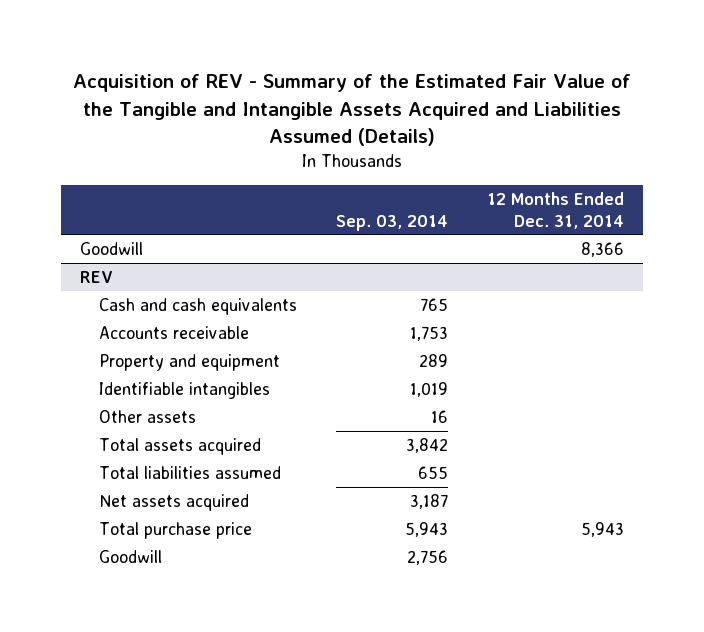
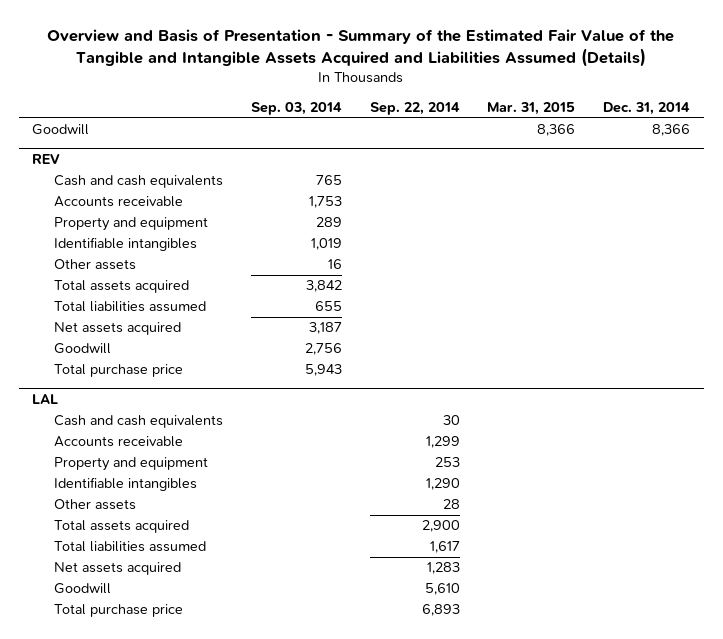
- Acquisition of REV - Summary of the Estimated Fair Value of the Tangible and Intangible Assets Acquired and Liabilities Assumed (Details)
+ Overview and Basis of Presentation - Summary of the Estimated Fair Value of the Tangible and Intangible Assets Acquired and Liabilities Assumed (Details)
- | Sep. 03, 2014 | 12 Months Ended Dec. 31, 2014
+ | Sep. 03, 2014 | Sep. 22, 2014 | Mar. 31, 2015 | Dec. 31, 2014
@ REV
moved down: Total purchase price | 5,943 | | |
+ LAL
+ Cash and cash equivalents | | 30 | |
+ Accounts receivable | | 1,299 | |
+ Property and equipment | | 253 | |
+ Identifiable intangibles | | 1,290 | |
+ Other assets | | 28 | |
+ Total assets acquired | | 2,900 | |
+ Total liabilities assumed | | 1,617 | |
+ Net assets acquired | | 1,283 | |
+ Goodwill | | 5,610 | |
+ Total purchase price | | 6,893 | |

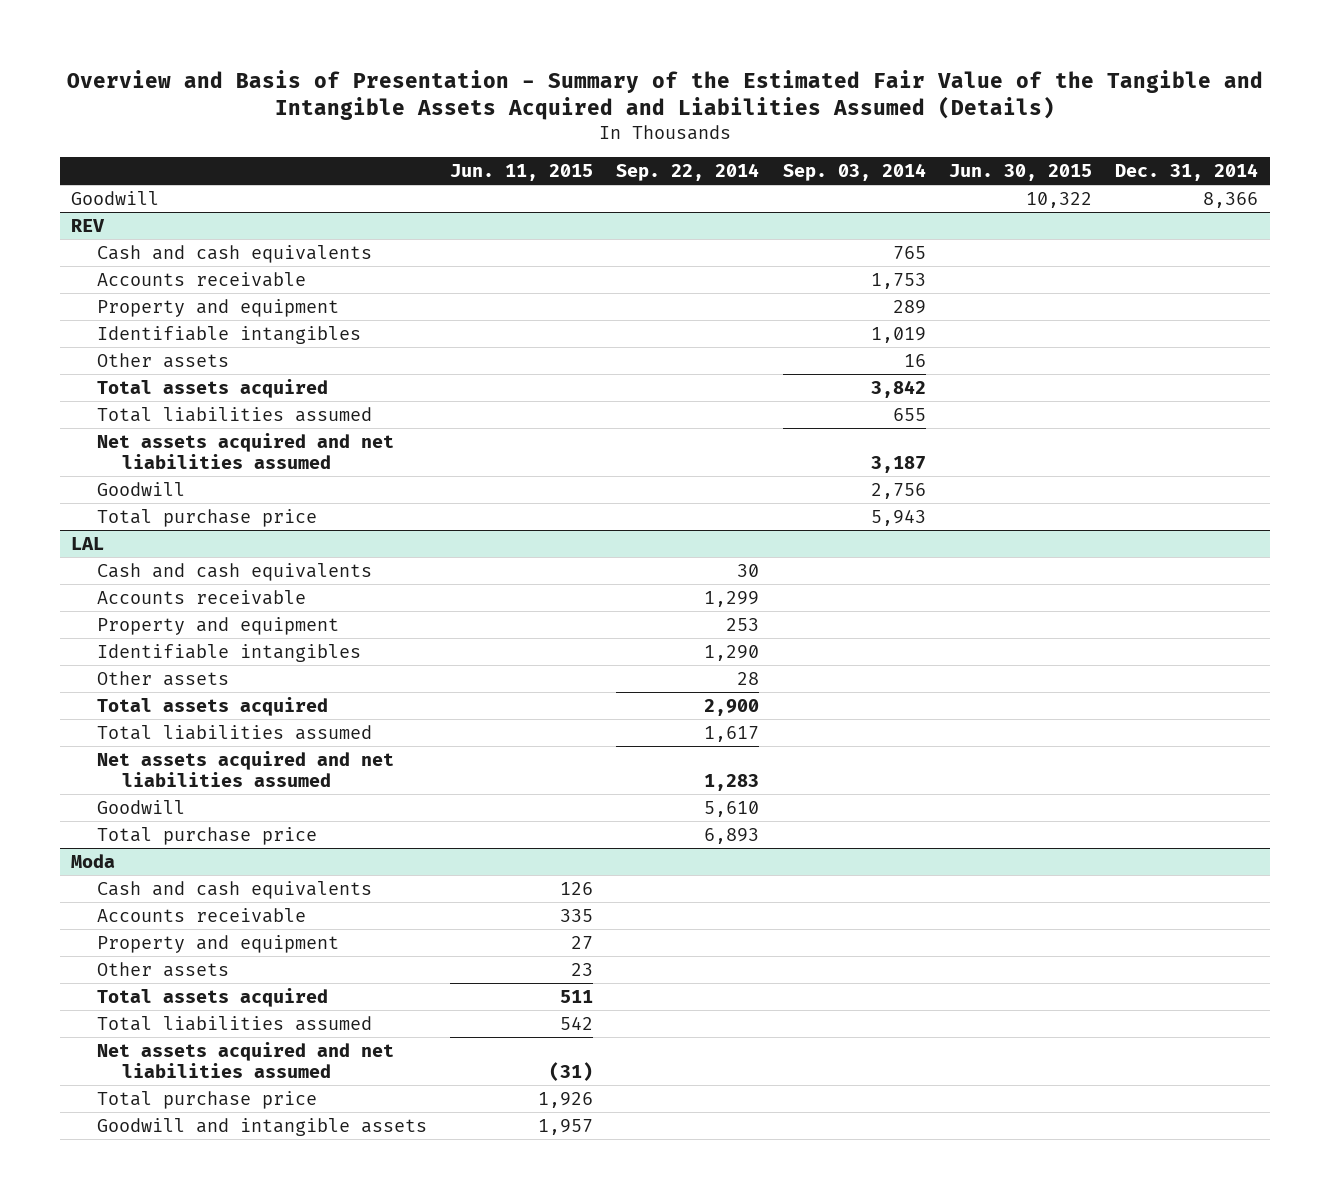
- | Sep. 03, 2014 | Sep. 22, 2014 | Mar. 31, 2015 | Dec. 31, 2014
+ | Jun. 11, 2015 | Sep. 22, 2014 | Sep. 03, 2014 | Jun. 30, 2015 | Dec. 31, 2014
@ REV
- Net assets acquired | 3,187 | | |
+ Net assets acquired and net liabilities assumed | | | 3,187 | |
@ LAL
- Net assets acquired | | 1,283 | |
+ Net assets acquired and net liabilities assumed | | 1,283 | | |
+ Moda
+ Cash and cash equivalents | 126 | | | |
+ Accounts receivable | 335 | | | |
+ Property and equipment | 27 | | | |
+ Other assets | 23 | | | |
+ Total assets acquired | 511 | | | |
+ Total liabilities assumed | 542 | | | |
+ Net assets acquired and net liabilities assumed | (31) | | | |
+ Total purchase price | 1,926 | | | |
+ Goodwill and intangible assets | 1,957 | | | |

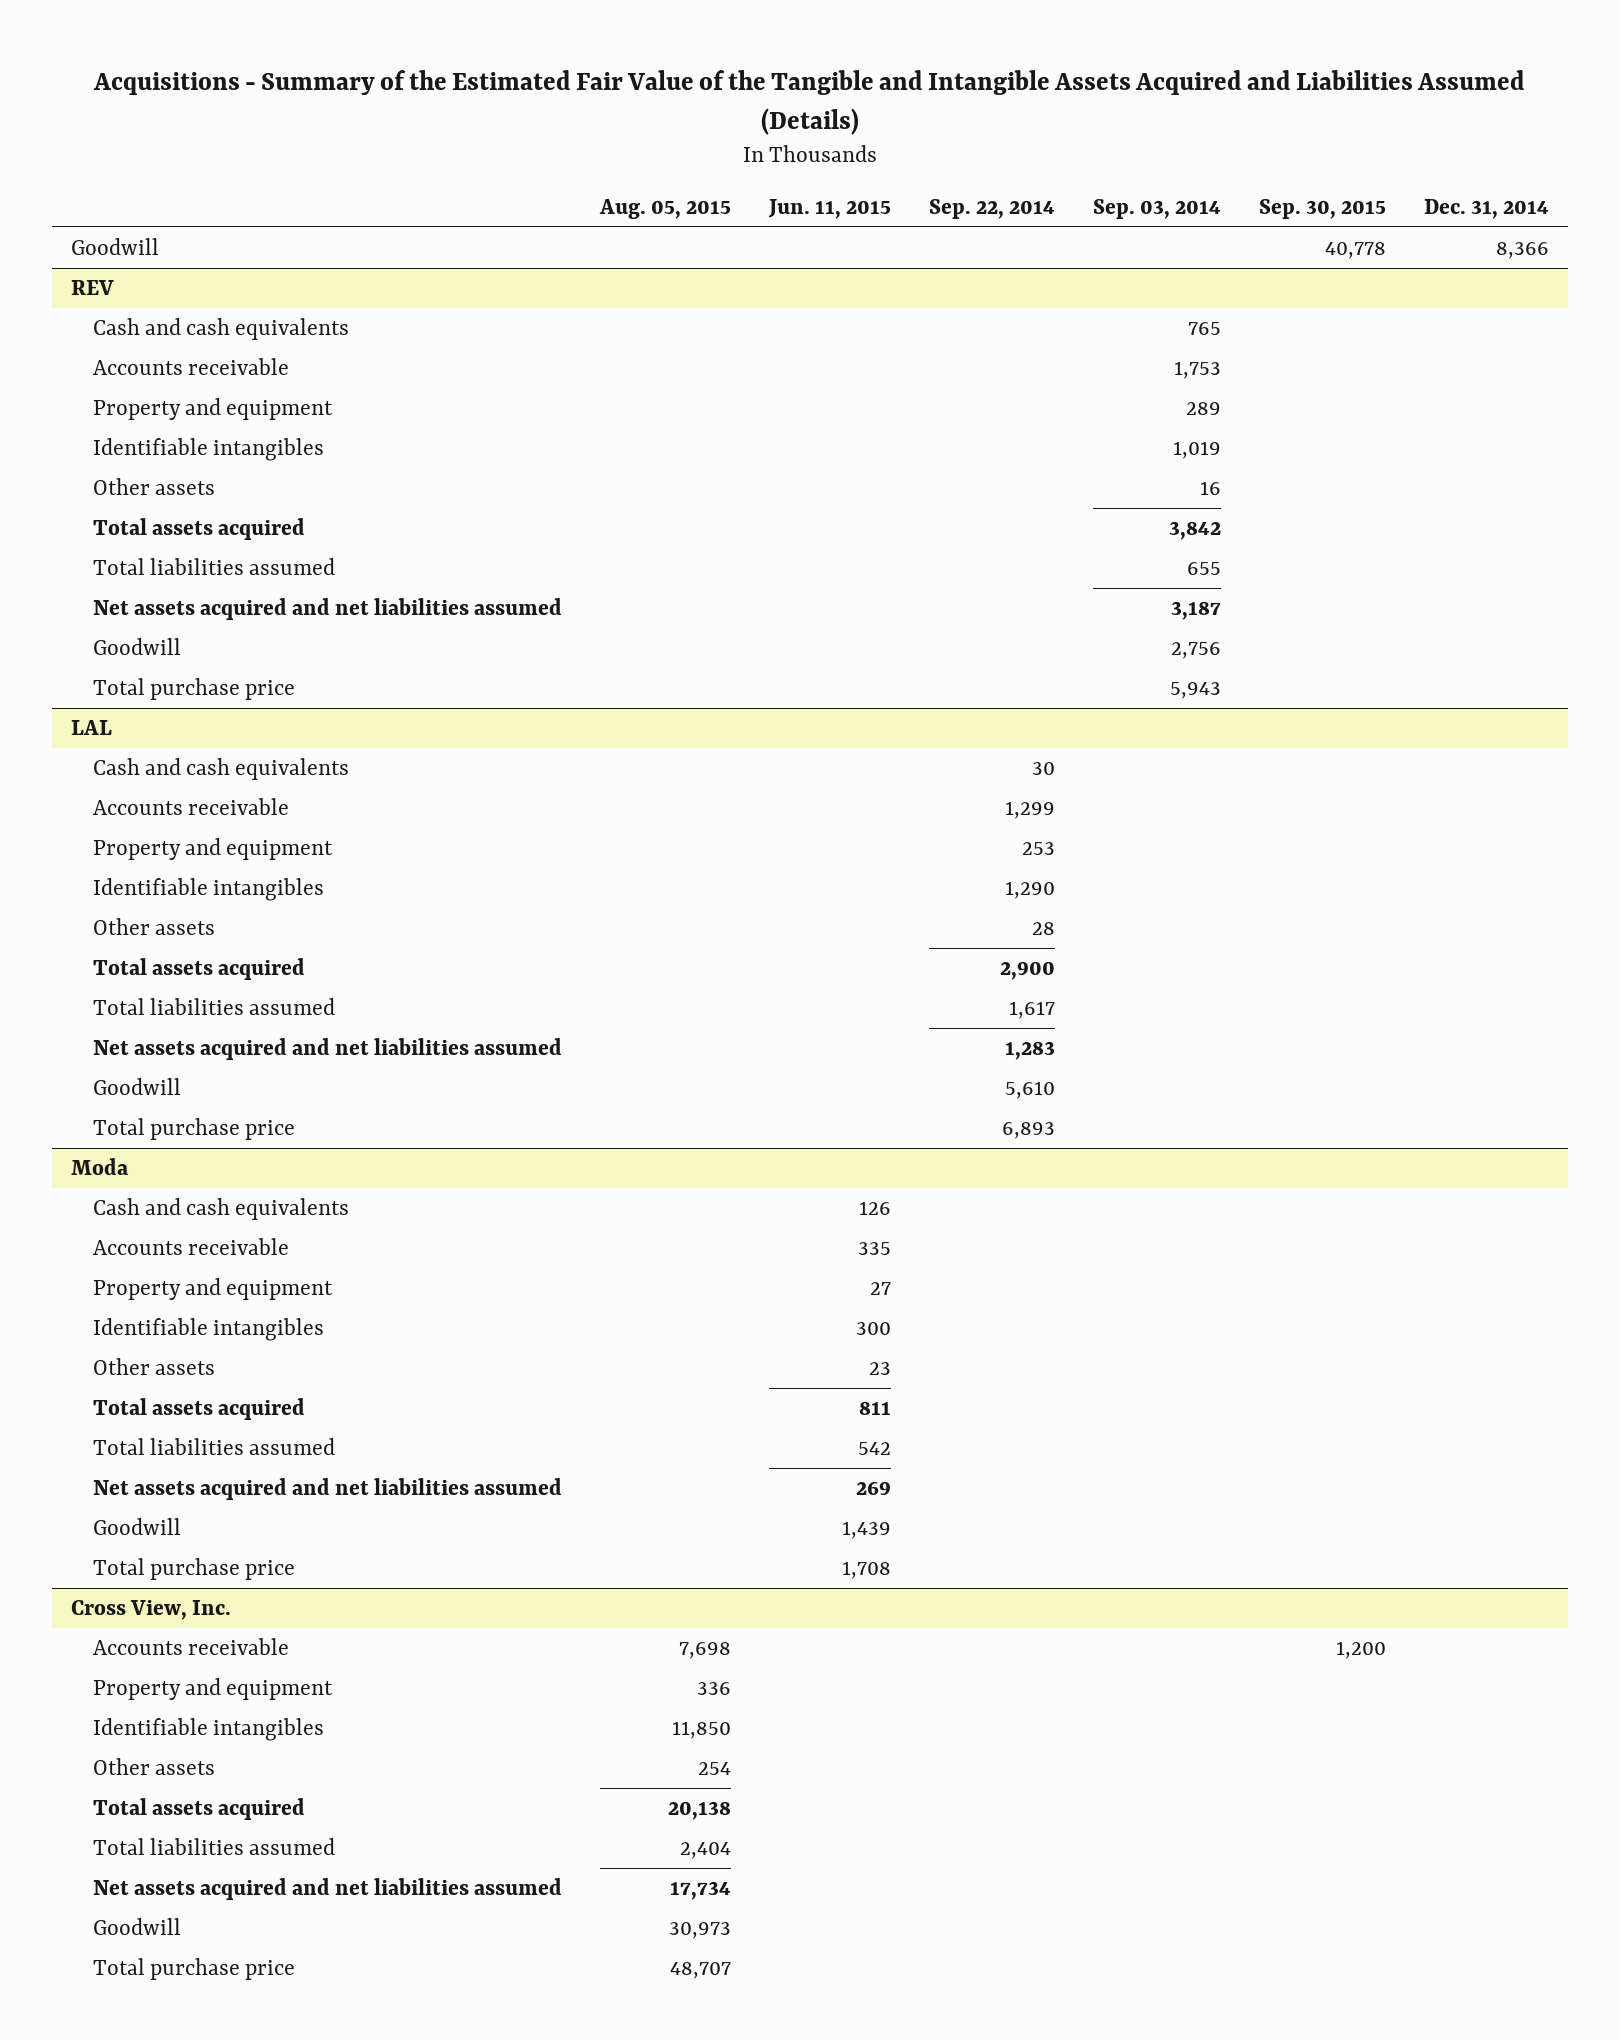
- Overview and Basis of Presentation - Summary of the Estimated Fair Value of the Tangible and Intangible Assets Acquired and Liabilities Assumed (Details)
+ Acquisitions - Summary of the Estimated Fair Value of the Tangible and Intangible Assets Acquired and Liabilities Assumed (Details)
- | Jun. 11, 2015 | Sep. 22, 2014 | Sep. 03, 2014 | Jun. 30, 2015 | Dec. 31, 2014
+ | Aug. 05, 2015 | Jun. 11, 2015 | Sep. 22, 2014 | Sep. 03, 2014 | Sep. 30, 2015 | Dec. 31, 2014
@ Moda
+ Identifiable intangibles | | 300 | | | |
- Total assets acquired | 511 | | | |
+ Total assets acquired | | 811 | | | |
- Net assets acquired and net liabilities assumed | (31) | | | |
- Total purchase price | 1,926 | | | |
- Goodwill and intangible assets | 1,957 | | | |
+ Net assets acquired and net liabilities assumed | | 269 | | | |
+ Goodwill | | 1,439 | | | |
+ Total purchase price | | 1,708 | | | |
+ Cross View, Inc.
+ Accounts receivable | 7,698 | | | | 1,200 |
+ Property and equipment | 336 | | | | |
+ Identifiable intangibles | 11,850 | | | | |
+ Other assets | 254 | | | | |
+ Total assets acquired | 20,138 | | | | |
+ Total liabilities assumed | 2,404 | | | | |
+ Net assets acquired and net liabilities assumed | 17,734 | | | | |
+ Goodwill | 30,973 | | | | |
+ Total purchase price | 48,707 | | | | |

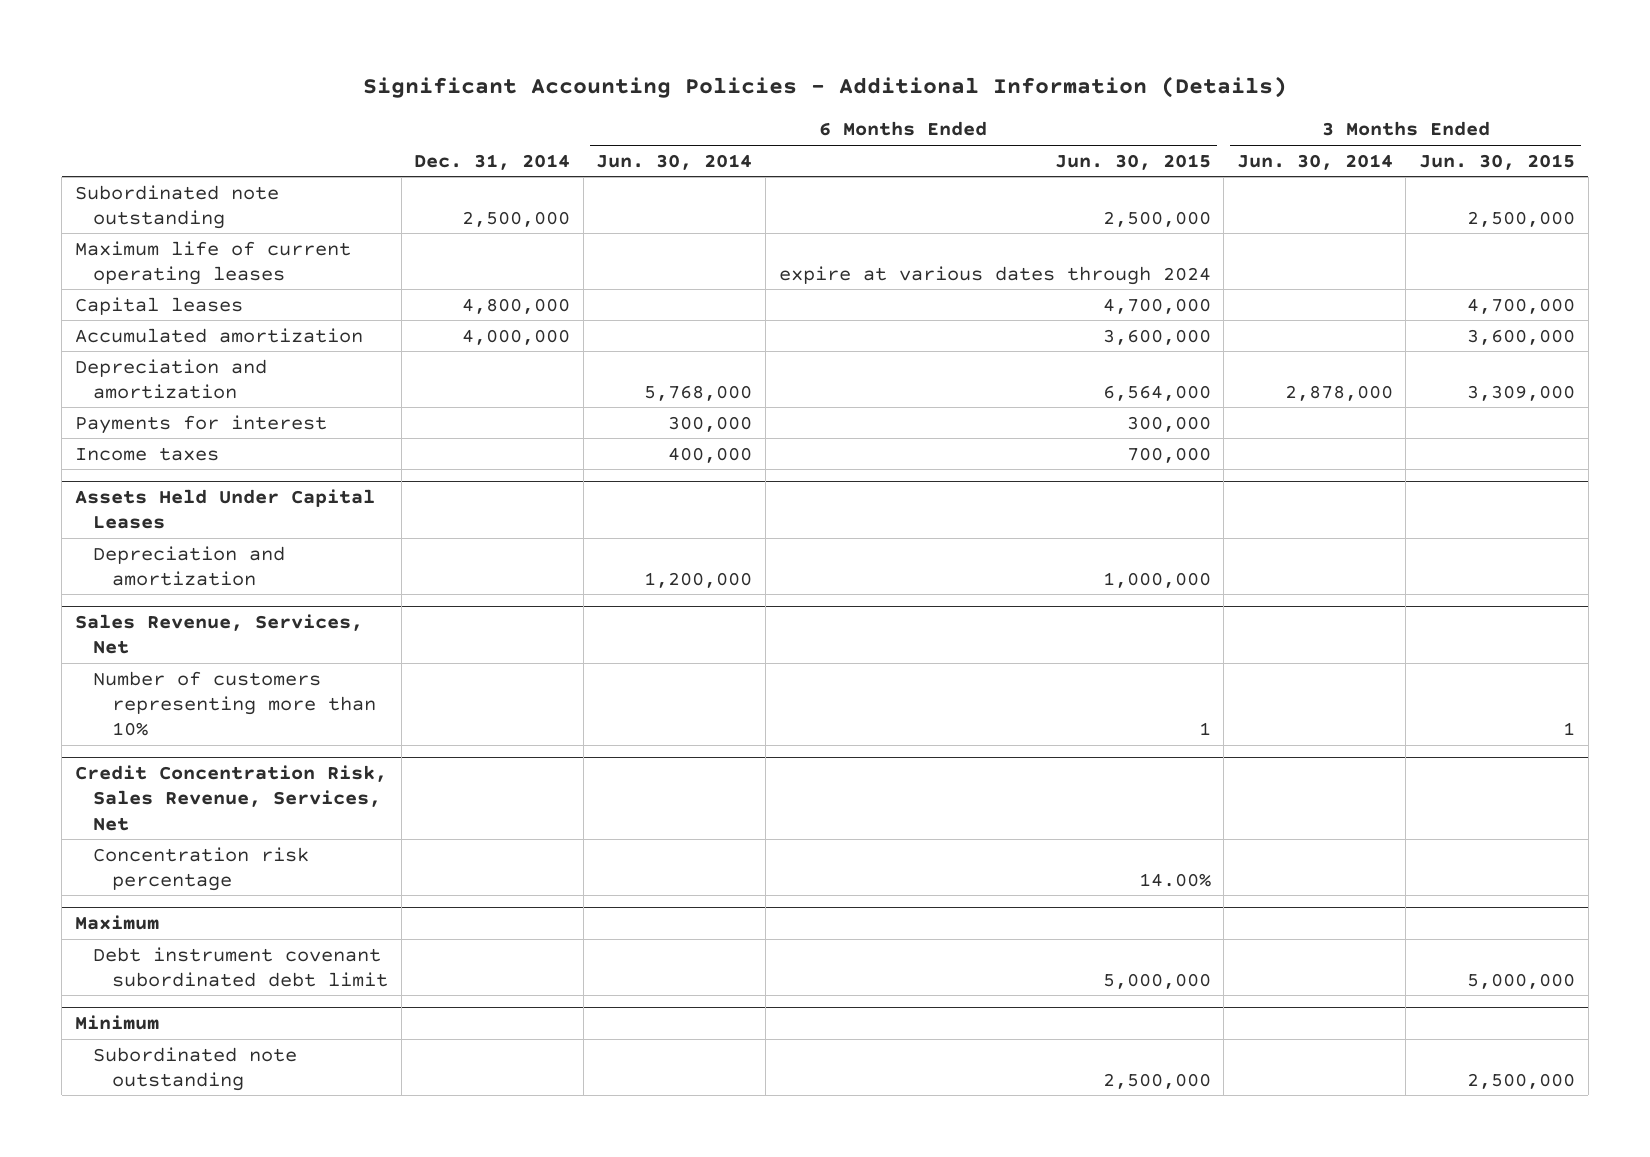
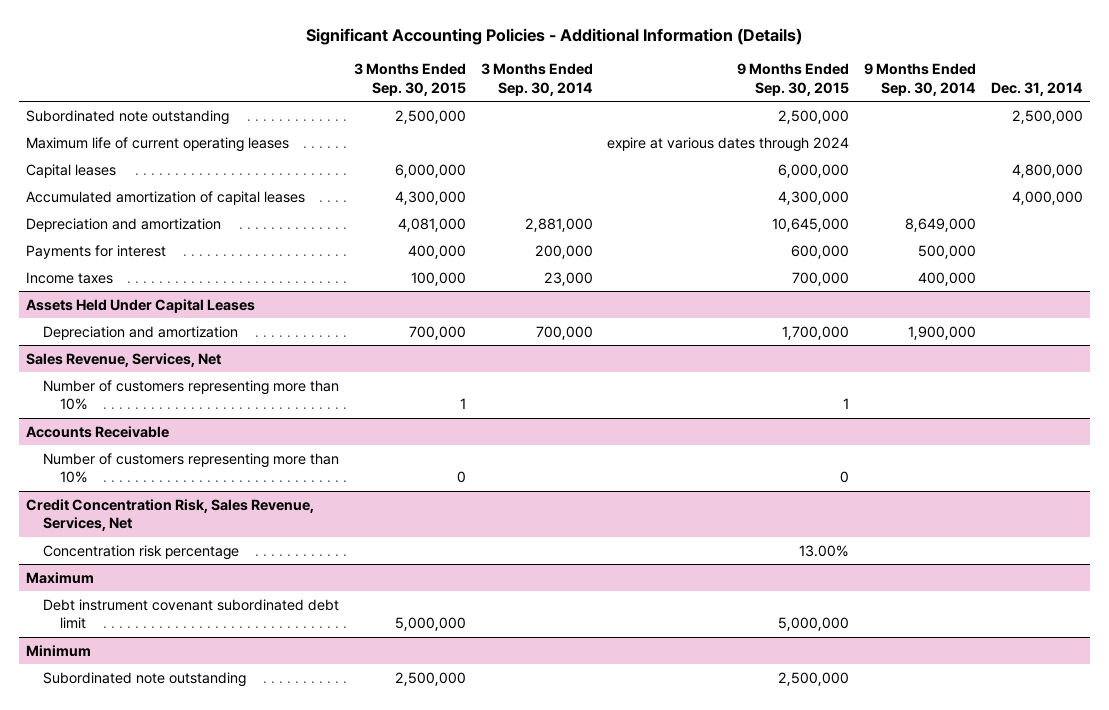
- | Dec. 31, 2014 | 6 Months Ended Jun. 30, 2014 | 6 Months Ended Jun. 30, 2015 | 3 Months Ended Jun. 30, 2014 | 3 Months Ended Jun. 30, 2015
+ | 3 Months Ended Sep. 30, 2015 | 3 Months Ended Sep. 30, 2014 | 9 Months Ended Sep. 30, 2015 | 9 Months Ended Sep. 30, 2014 | Dec. 31, 2014
- Accumulated amortization | 4,000,000 | | 3,600,000 | | 3,600,000
+ Accumulated amortization of capital leases | 4,300,000 | | 4,300,000 | | 4,000,000
+ Accounts Receivable
+ Number of customers representing more than 10% | 0 | | 0 | |

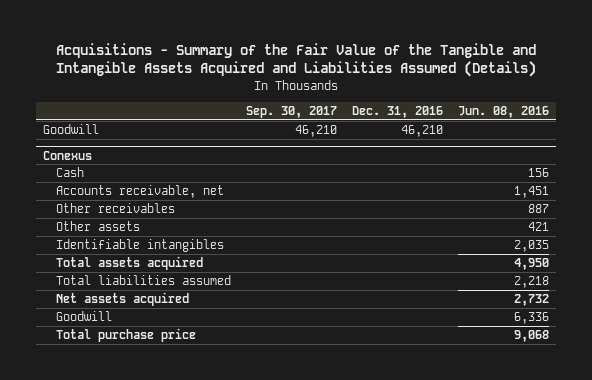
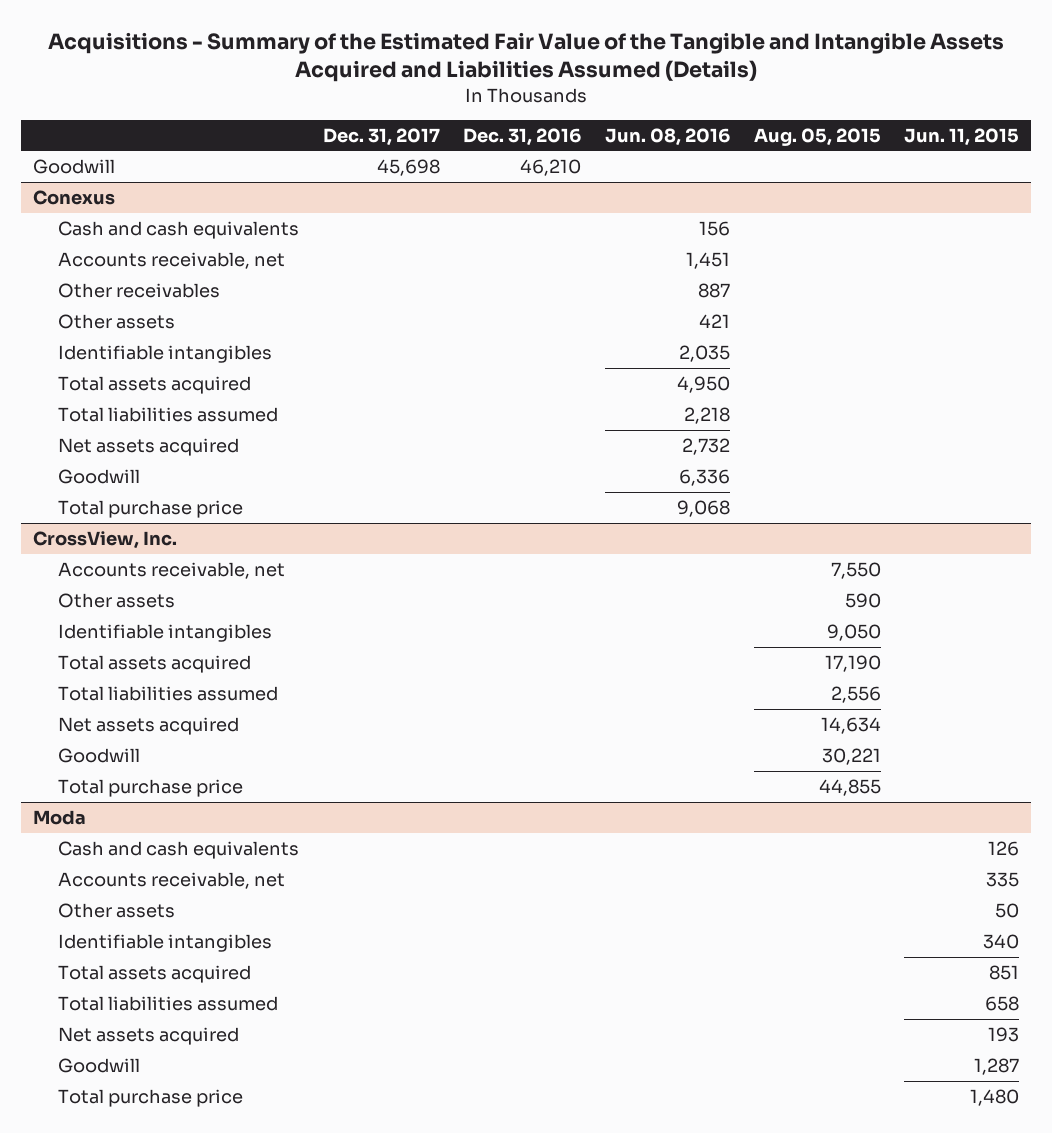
- Acquisitions - Summary of the Fair Value of the Tangible and Intangible Assets Acquired and Liabilities Assumed (Details)
+ Acquisitions - Summary of the Estimated Fair Value of the Tangible and Intangible Assets Acquired and Liabilities Assumed (Details)
- | Sep. 30, 2017 | Dec. 31, 2016 | Jun. 08, 2016
+ | Dec. 31, 2017 | Dec. 31, 2016 | Jun. 08, 2016 | Aug. 05, 2015 | Jun. 11, 2015
@ Conexus
- Cash | | | 156
+ Cash and cash equivalents | | | 156 | |
+ CrossView, Inc.
+ Accounts receivable, net | | | | 7,550 |
+ Other assets | | | | 590 |
+ Identifiable intangibles | | | | 9,050 |
+ Total assets acquired | | | | 17,190 |
+ Total liabilities assumed | | | | 2,556 |
+ Net assets acquired | | | | 14,634 |
+ Goodwill | | | | 30,221 |
+ Total purchase price | | | | 44,855 |
+ Moda
+ Cash and cash equivalents | | | | | 126
+ Accounts receivable, net | | | | | 335
+ Other assets | | | | | 50
+ Identifiable intangibles | | | | | 340
+ Total assets acquired | | | | | 851
+ Total liabilities assumed | | | | | 658
+ Net assets acquired | | | | | 193
+ Goodwill | | | | | 1,287
+ Total purchase price | | | | | 1,480

